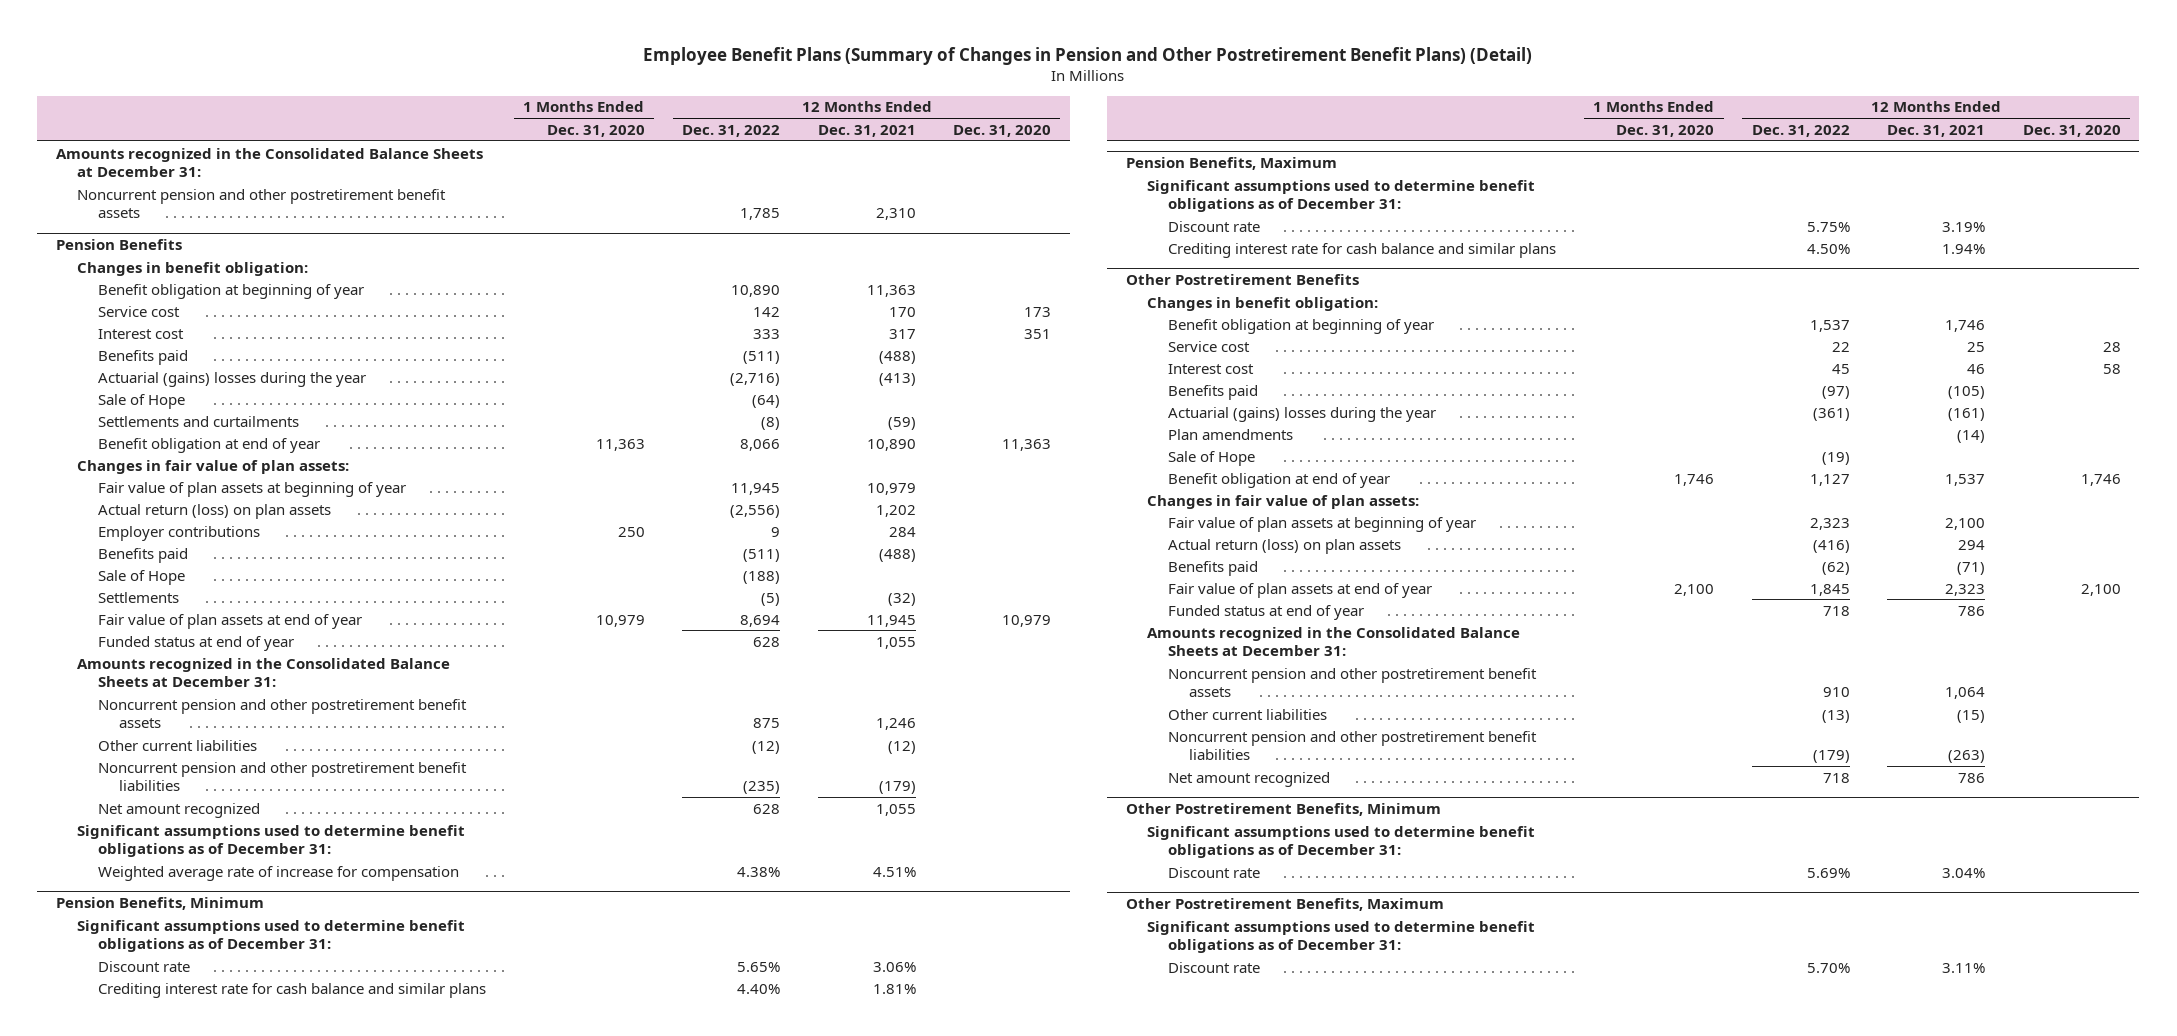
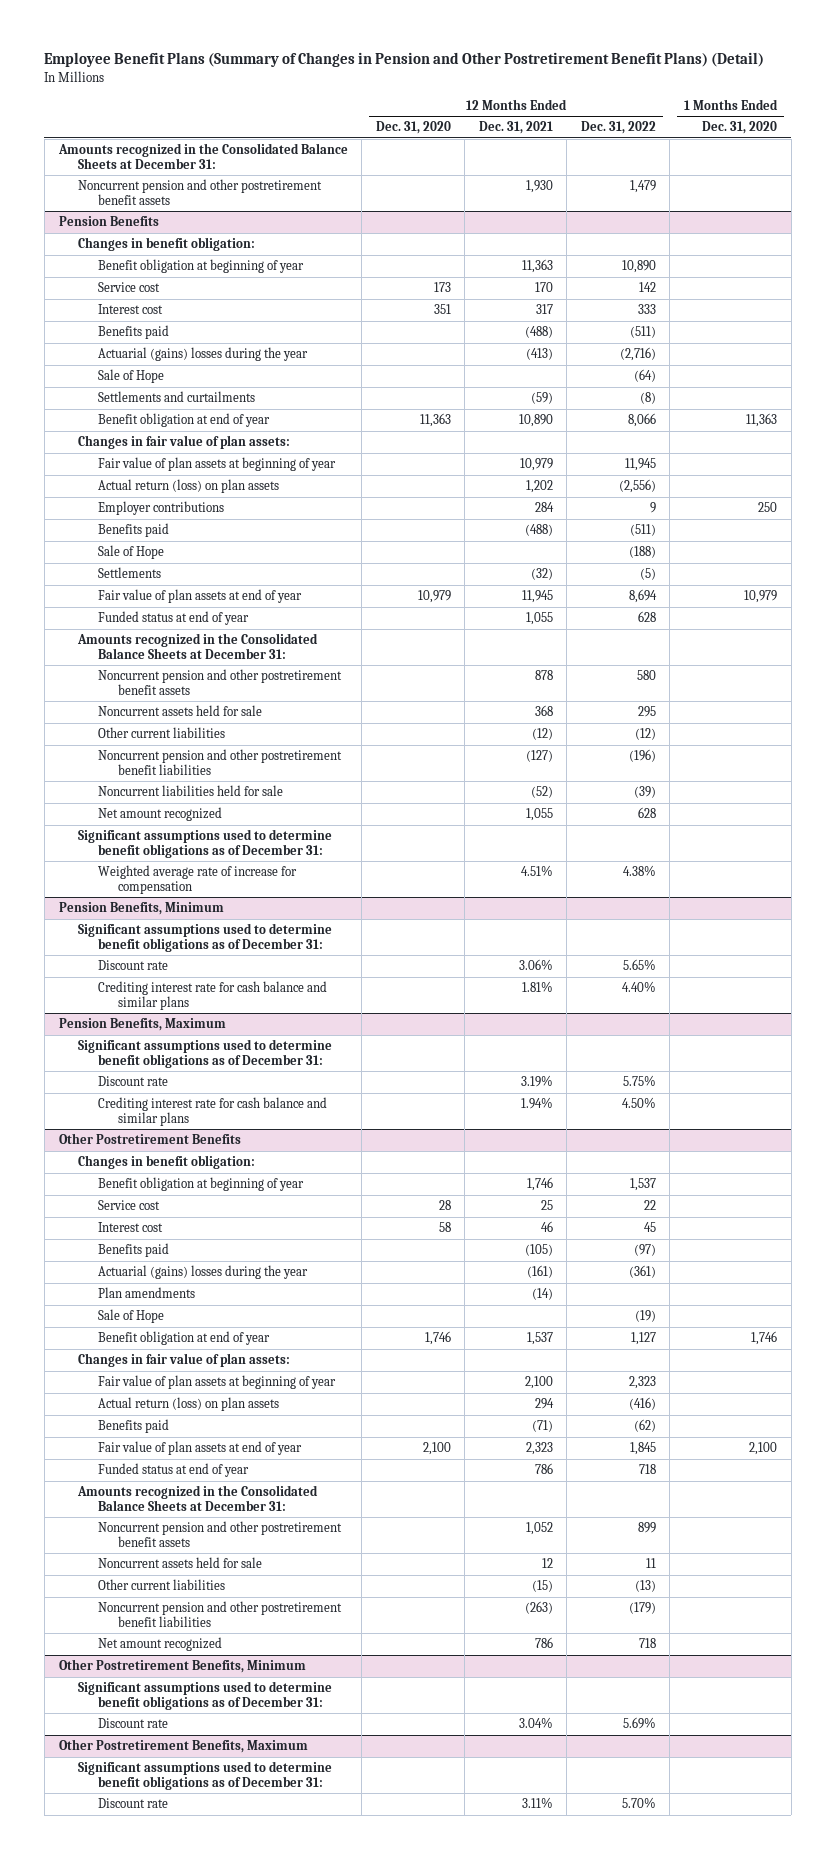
- | 1 Months Ended Dec. 31, 2020 | 12 Months Ended Dec. 31, 2022 | 12 Months Ended Dec. 31, 2021 | 12 Months Ended Dec. 31, 2020
+ | 12 Months Ended Dec. 31, 2020 | 12 Months Ended Dec. 31, 2021 | 12 Months Ended Dec. 31, 2022 | 1 Months Ended Dec. 31, 2020
- Noncurrent pension and other postretirement benefit assets | | 1,785 | 2,310 |
+ Noncurrent pension and other postretirement benefit assets | | 1,930 | 1,479 |
@ Pension Benefits
- Noncurrent pension and other postretirement benefit assets | | 875 | 1,246 |
+ Noncurrent pension and other postretirement benefit assets | | 878 | 580 |
+ Noncurrent assets held for sale | | 368 | 295 |
- Noncurrent pension and other postretirement benefit liabilities | | (235) | (179) |
+ Noncurrent pension and other postretirement benefit liabilities | | (127) | (196) |
+ Noncurrent liabilities held for sale | | (52) | (39) |
@ Other Postretirement Benefits
- Noncurrent pension and other postretirement benefit assets | | 910 | 1,064 |
+ Noncurrent pension and other postretirement benefit assets | | 1,052 | 899 |
+ Noncurrent assets held for sale | | 12 | 11 |

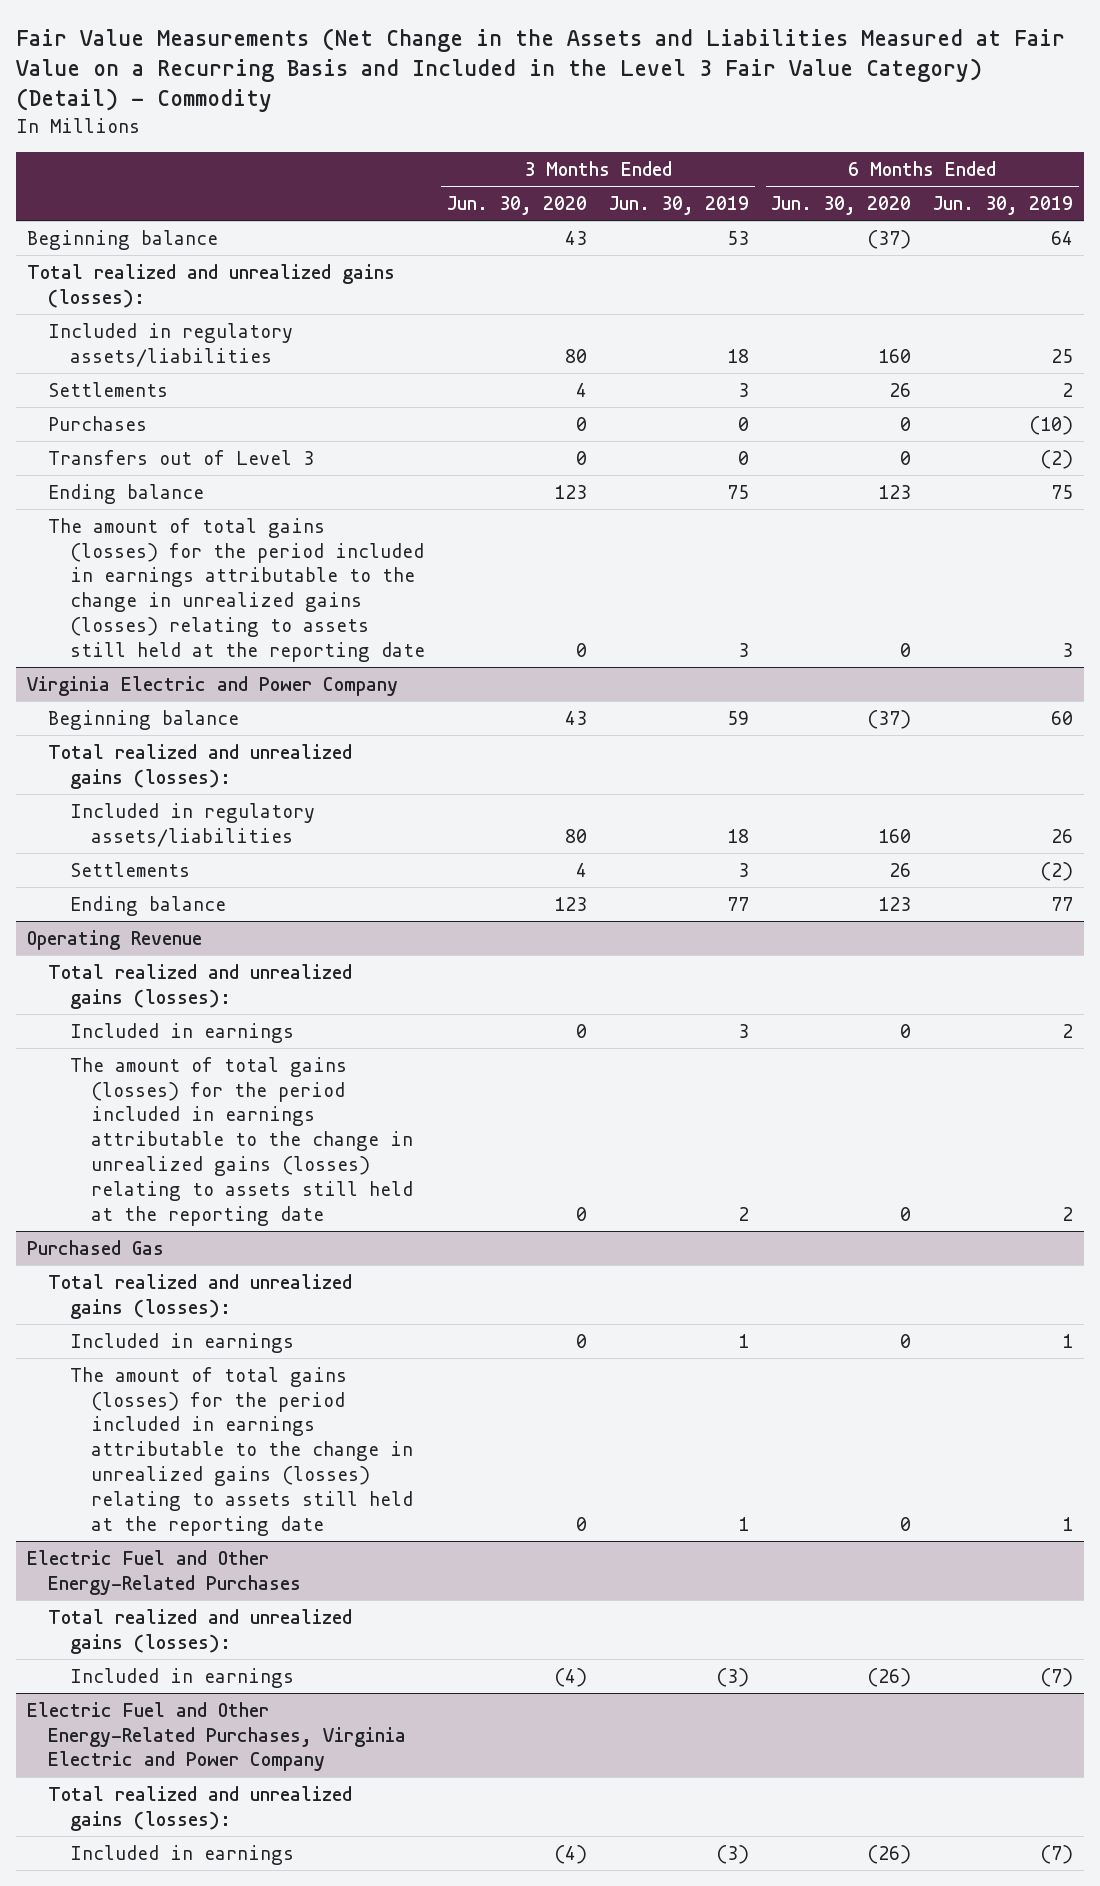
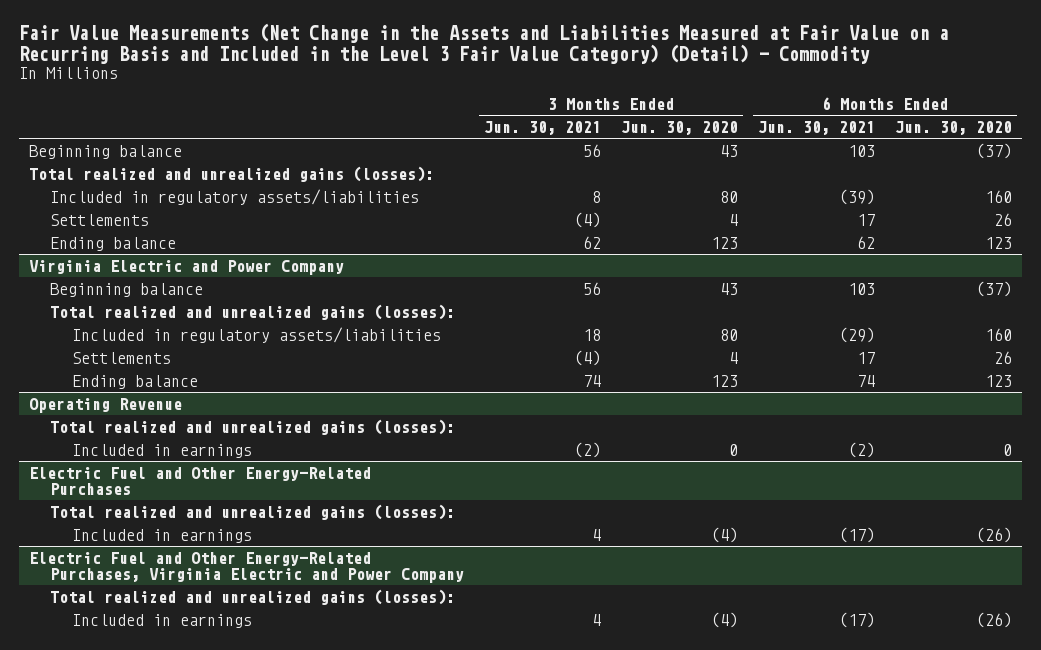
- | 3 Months Ended Jun. 30, 2020 | 3 Months Ended Jun. 30, 2019 | 6 Months Ended Jun. 30, 2020 | 6 Months Ended Jun. 30, 2019
+ | 3 Months Ended Jun. 30, 2021 | 3 Months Ended Jun. 30, 2020 | 6 Months Ended Jun. 30, 2021 | 6 Months Ended Jun. 30, 2020
- Purchases | 0 | 0 | 0 | (10)
- Transfers out of Level 3 | 0 | 0 | 0 | (2)
- The amount of total gains (losses) for the period included in earnings attributable to the change in unrealized gains (losses) relating to assets still held at the reporting date | 0 | 3 | 0 | 3
@ Operating Revenue
- The amount of total gains (losses) for the period included in earnings attributable to the change in unrealized gains (losses) relating to assets still held at the reporting date | 0 | 2 | 0 | 2
- Purchased Gas
- Total realized and unrealized gains (losses):
- Included in earnings | 0 | 1 | 0 | 1
- The amount of total gains (losses) for the period included in earnings attributable to the change in unrealized gains (losses) relating to assets still held at the reporting date | 0 | 1 | 0 | 1

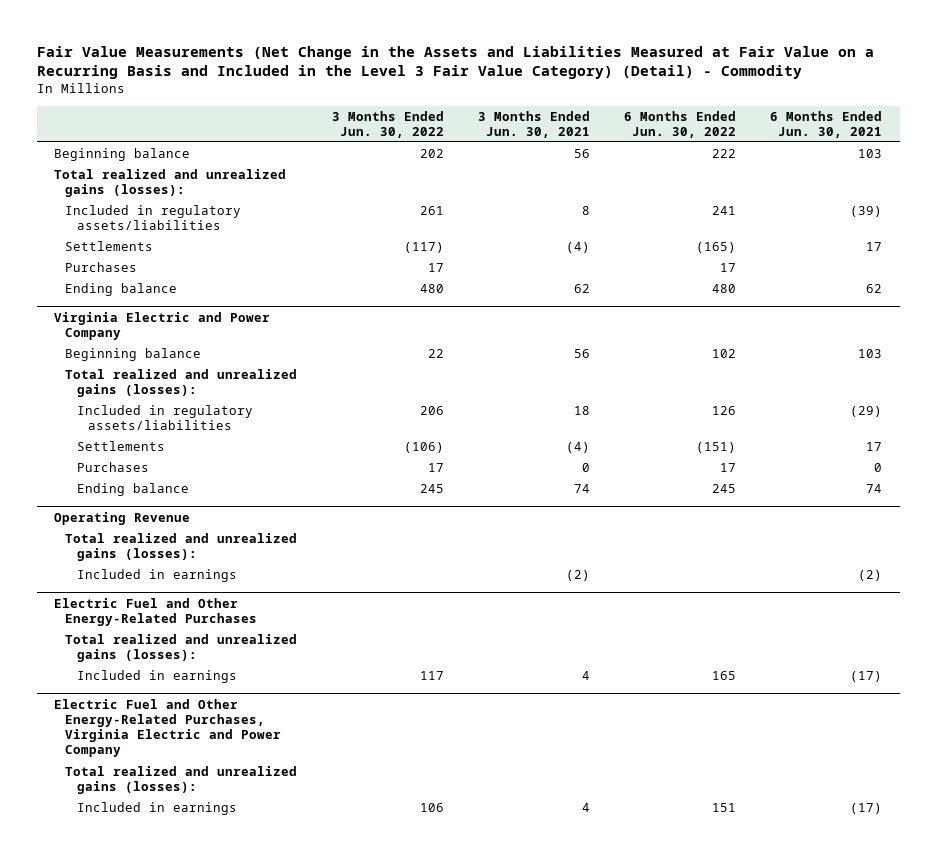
- | 3 Months Ended Jun. 30, 2021 | 3 Months Ended Jun. 30, 2020 | 6 Months Ended Jun. 30, 2021 | 6 Months Ended Jun. 30, 2020
+ | 3 Months Ended Jun. 30, 2022 | 3 Months Ended Jun. 30, 2021 | 6 Months Ended Jun. 30, 2022 | 6 Months Ended Jun. 30, 2021
+ Purchases | 17 | | 17 |
@ Virginia Electric and Power Company
+ Purchases | 17 | 0 | 17 | 0

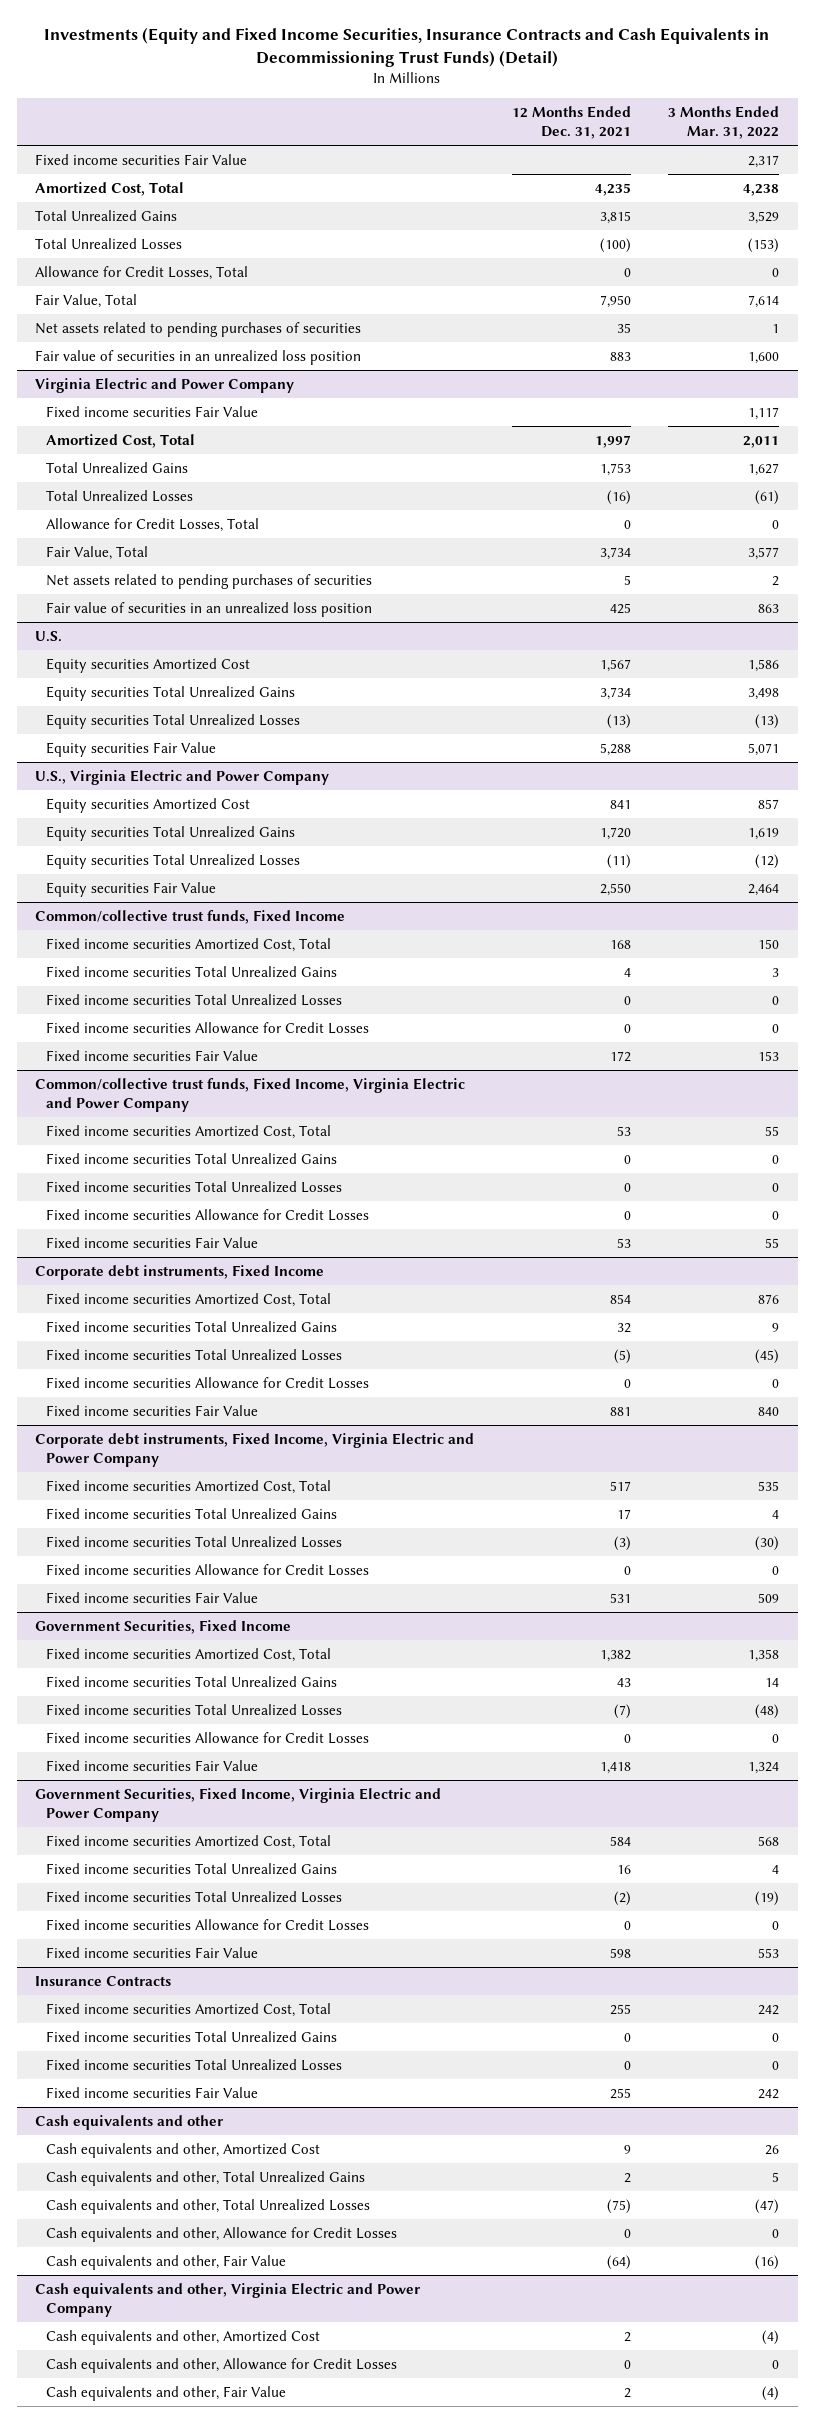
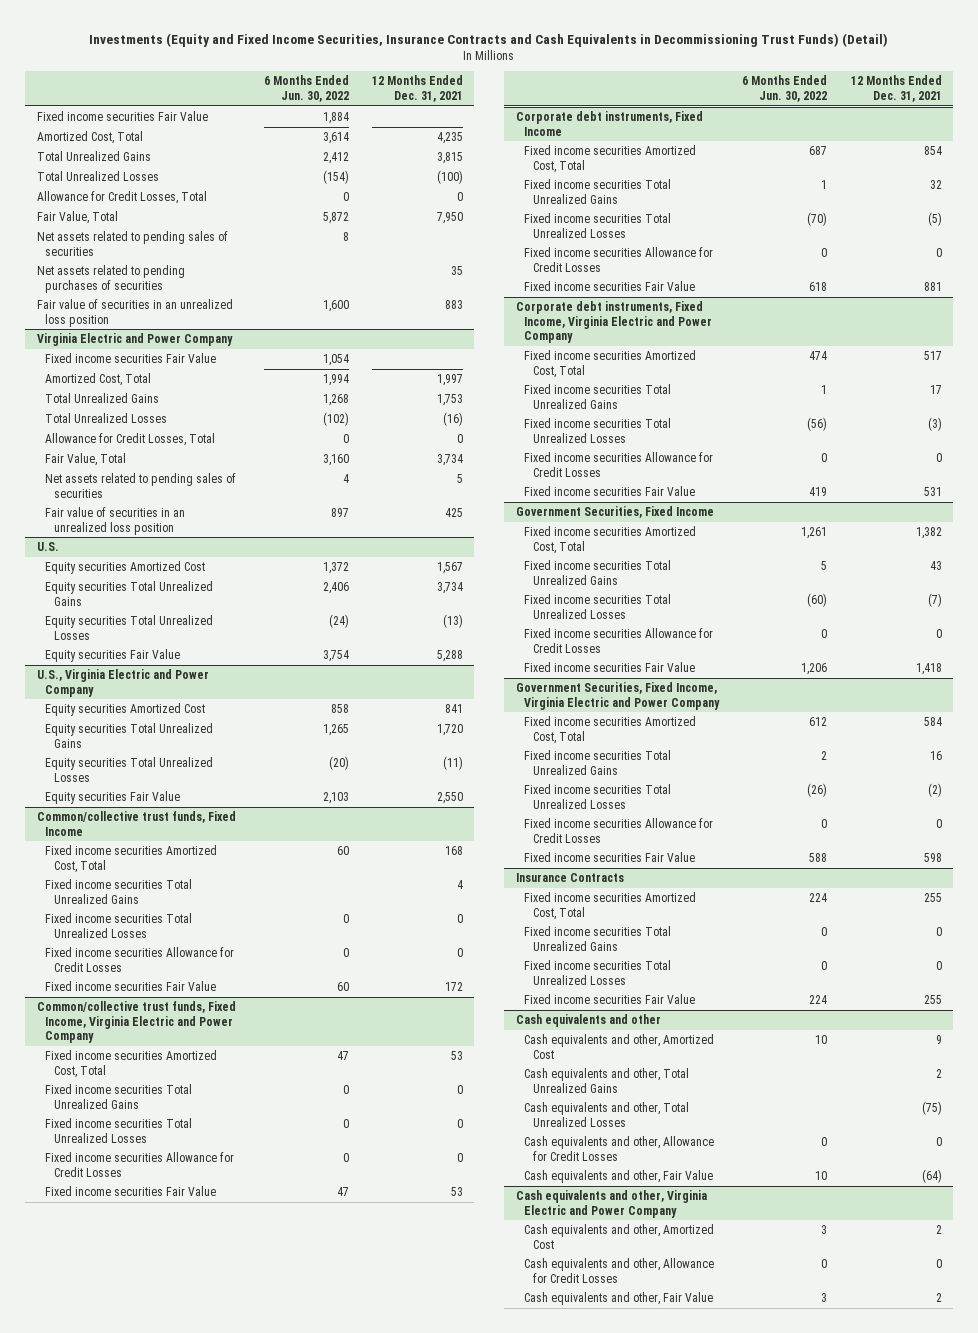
- | 12 Months Ended Dec. 31, 2021 | 3 Months Ended Mar. 31, 2022
+ | 6 Months Ended Jun. 30, 2022 | 12 Months Ended Dec. 31, 2021
+ Net assets related to pending sales of securities | 8 |
@ Virginia Electric and Power Company
- Net assets related to pending purchases of securities | 5 | 2
+ Net assets related to pending sales of securities | 4 | 5

